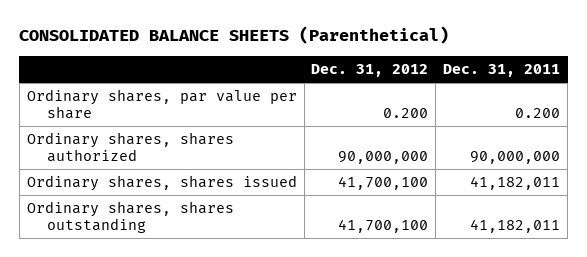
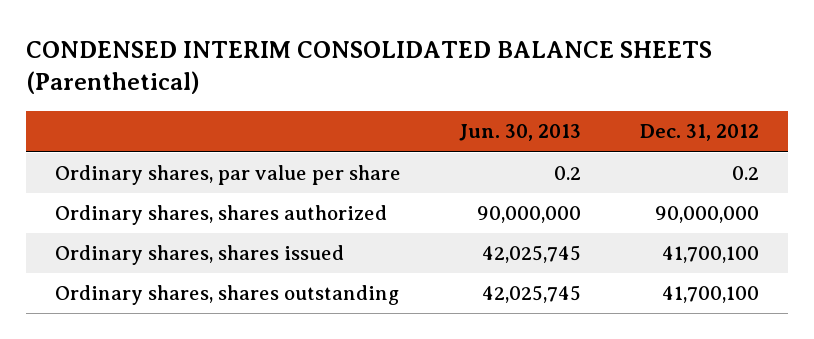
- CONSOLIDATED BALANCE SHEETS (Parenthetical)
+ CONDENSED INTERIM CONSOLIDATED BALANCE SHEETS (Parenthetical)
- | Dec. 31, 2012 | Dec. 31, 2011
+ | Jun. 30, 2013 | Dec. 31, 2012
- Ordinary shares, par value per share | 0.200 | 0.200
+ Ordinary shares, par value per share | 0.2 | 0.2

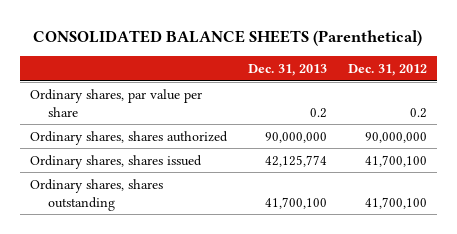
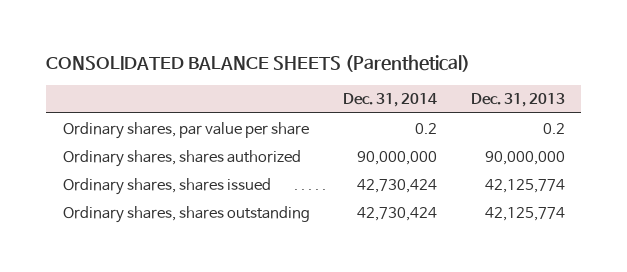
- | Dec. 31, 2013 | Dec. 31, 2012
+ | Dec. 31, 2014 | Dec. 31, 2013
- Ordinary shares, shares outstanding | 41,700,100 | 41,700,100
+ Ordinary shares, shares outstanding | 42,730,424 | 42,125,774

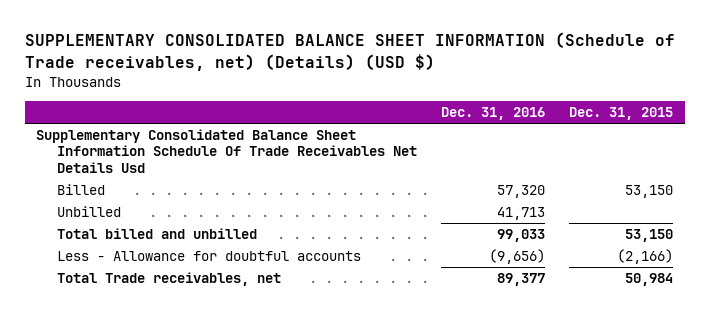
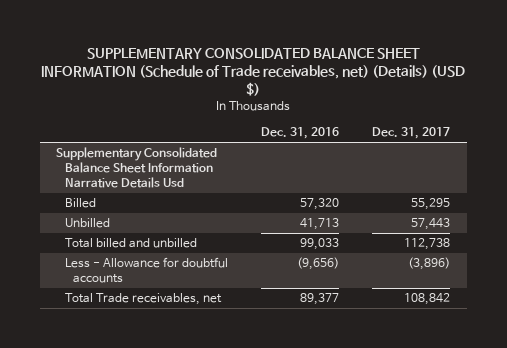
- | Dec. 31, 2016 | Dec. 31, 2015
+ | Dec. 31, 2016 | Dec. 31, 2017
- Supplementary Consolidated Balance Sheet Information Schedule Of Trade Receivables Net Details Usd
+ Supplementary Consolidated Balance Sheet Information Narrative Details Usd

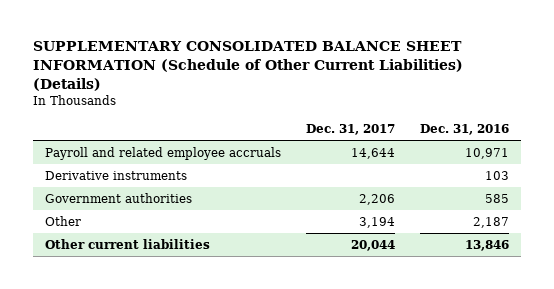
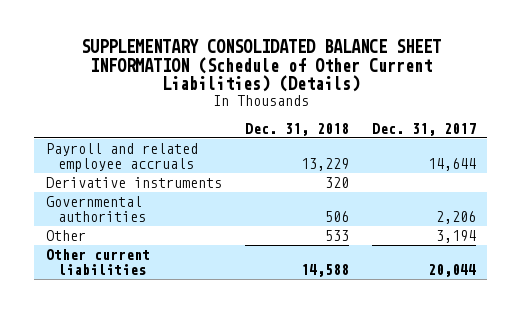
- | Dec. 31, 2017 | Dec. 31, 2016
+ | Dec. 31, 2018 | Dec. 31, 2017
- Government authorities | 2,206 | 585
+ Governmental authorities | 506 | 2,206

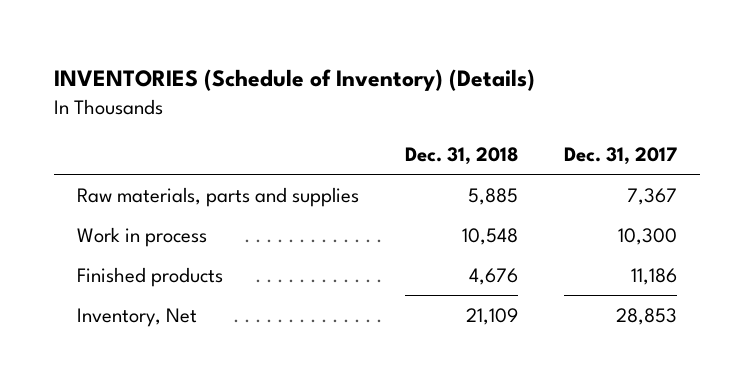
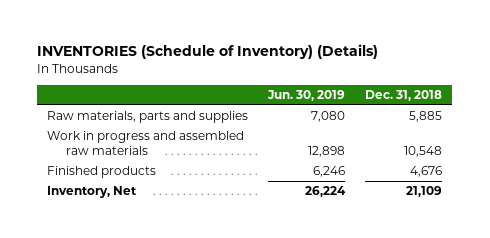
- | Dec. 31, 2018 | Dec. 31, 2017
+ | Jun. 30, 2019 | Dec. 31, 2018
- Work in process | 10,548 | 10,300
+ Work in progress and assembled raw materials | 12,898 | 10,548

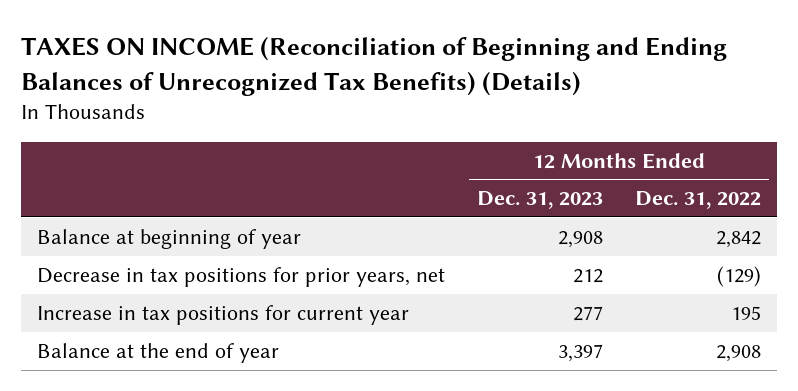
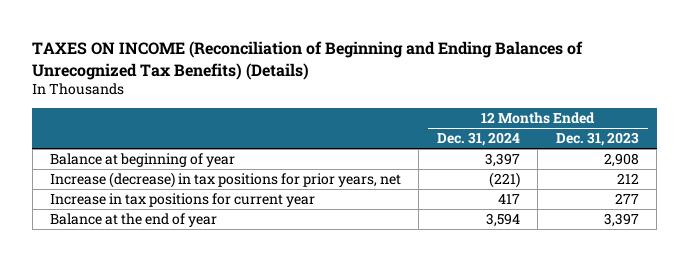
- | 12 Months Ended Dec. 31, 2023 | 12 Months Ended Dec. 31, 2022
+ | 12 Months Ended Dec. 31, 2024 | 12 Months Ended Dec. 31, 2023
- Decrease in tax positions for prior years, net | 212 | (129)
+ Increase (decrease) in tax positions for prior years, net | (221) | 212

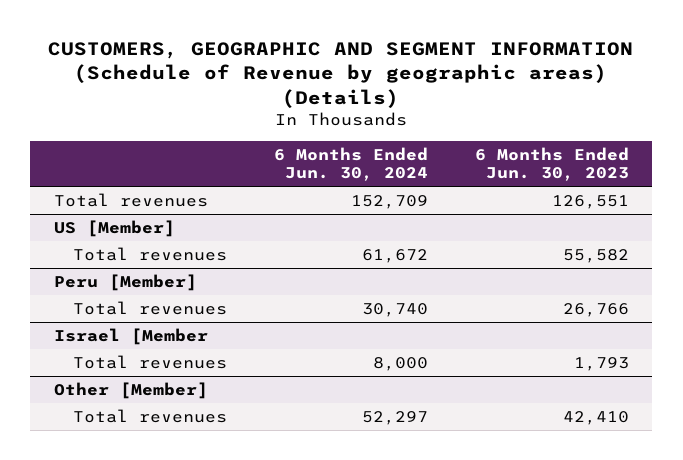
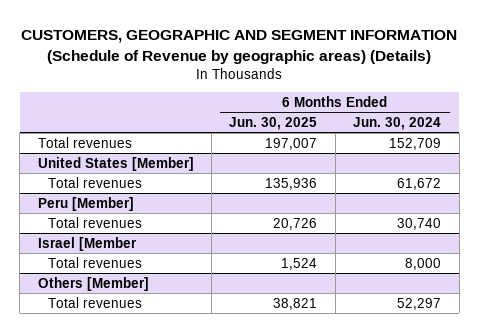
- | 6 Months Ended Jun. 30, 2024 | 6 Months Ended Jun. 30, 2023
+ | 6 Months Ended Jun. 30, 2025 | 6 Months Ended Jun. 30, 2024
- US [Member]
+ United States [Member]
- Other [Member]
+ Others [Member]

